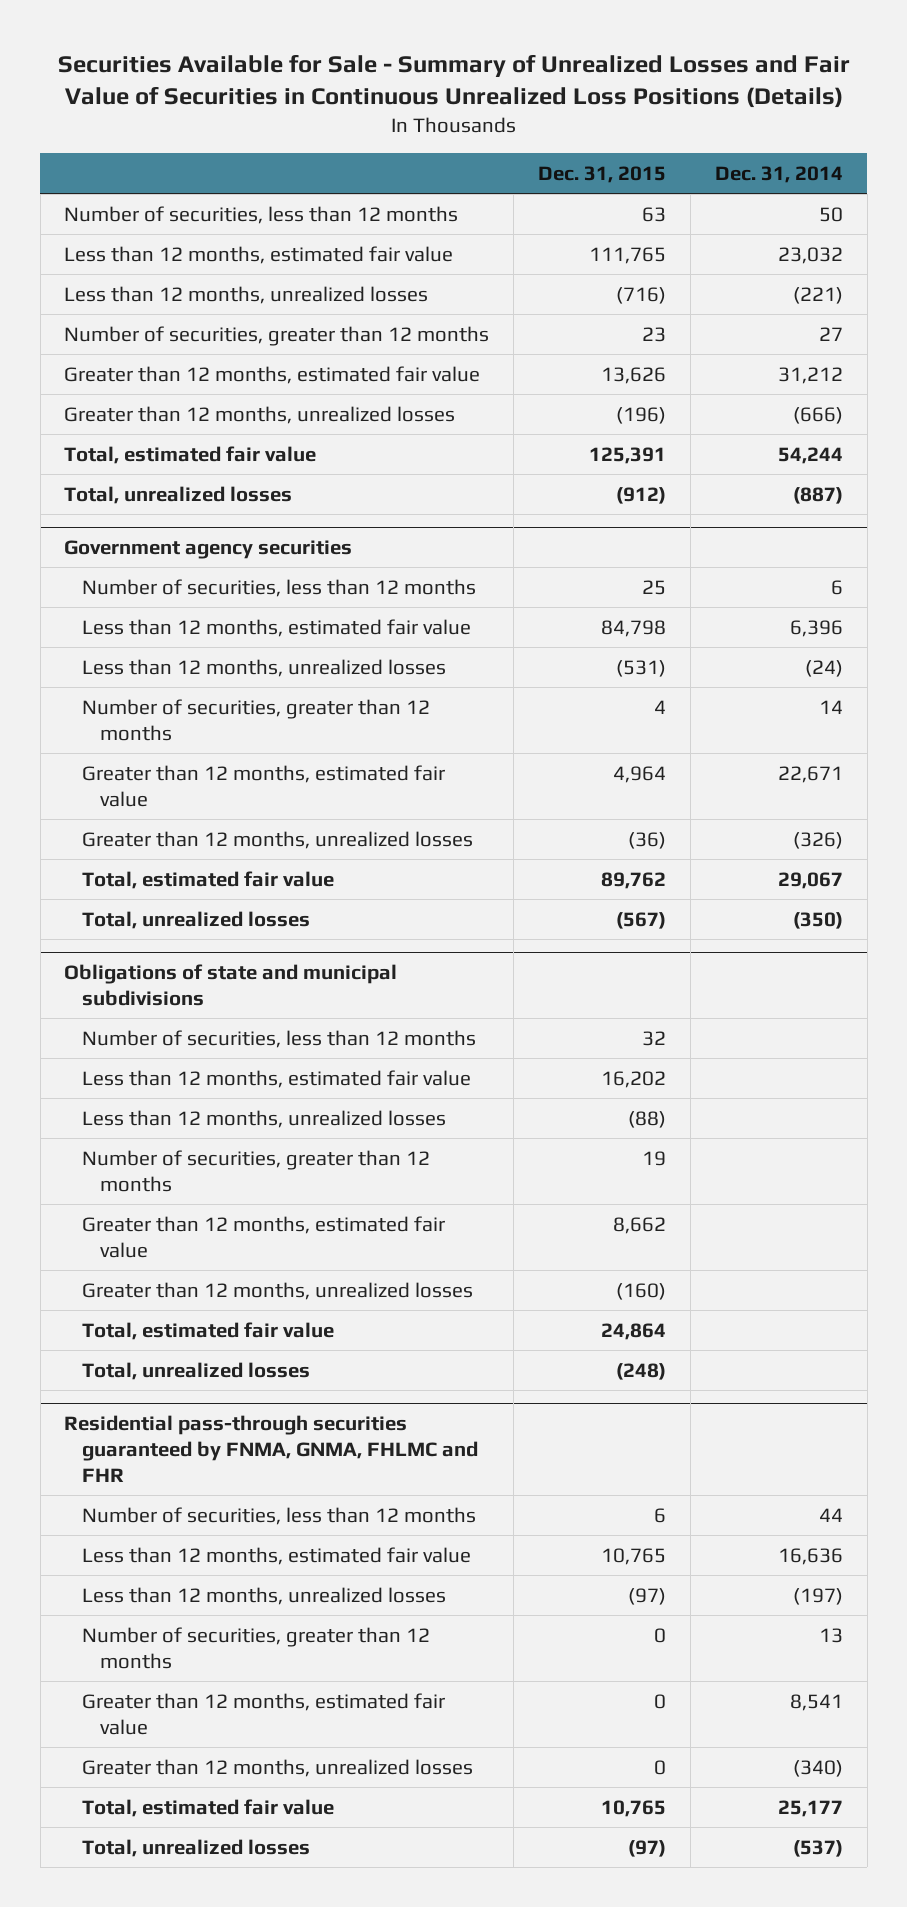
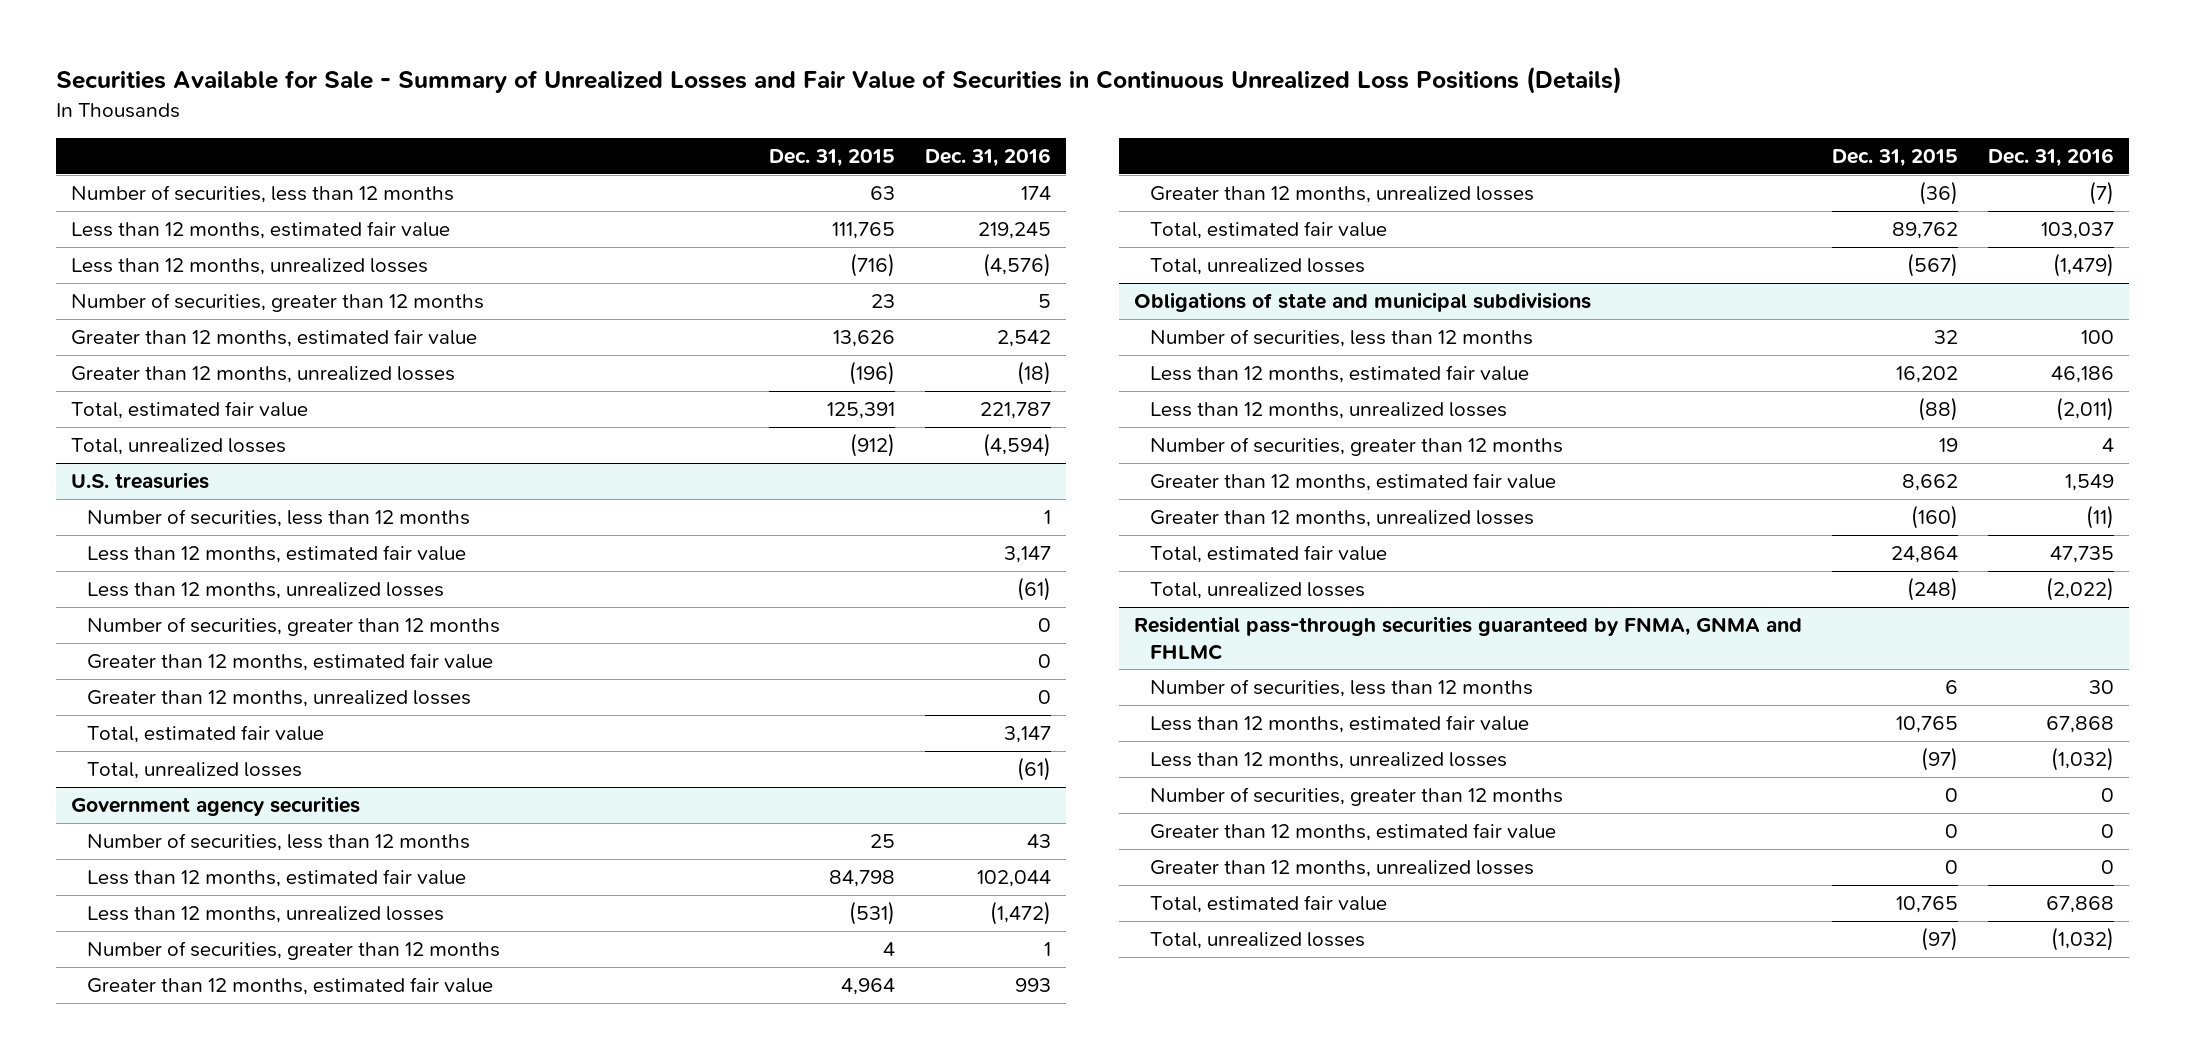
- | Dec. 31, 2015 | Dec. 31, 2014
+ | Dec. 31, 2015 | Dec. 31, 2016
+ U.S. treasuries
+ Number of securities, less than 12 months | | 1
+ Less than 12 months, estimated fair value | | 3,147
+ Less than 12 months, unrealized losses | | (61)
+ Number of securities, greater than 12 months | | 0
+ Greater than 12 months, estimated fair value | | 0
+ Greater than 12 months, unrealized losses | | 0
+ Total, estimated fair value | | 3,147
+ Total, unrealized losses | | (61)
- Residential pass-through securities guaranteed by FNMA, GNMA, FHLMC and FHR
+ Residential pass-through securities guaranteed by FNMA, GNMA and FHLMC

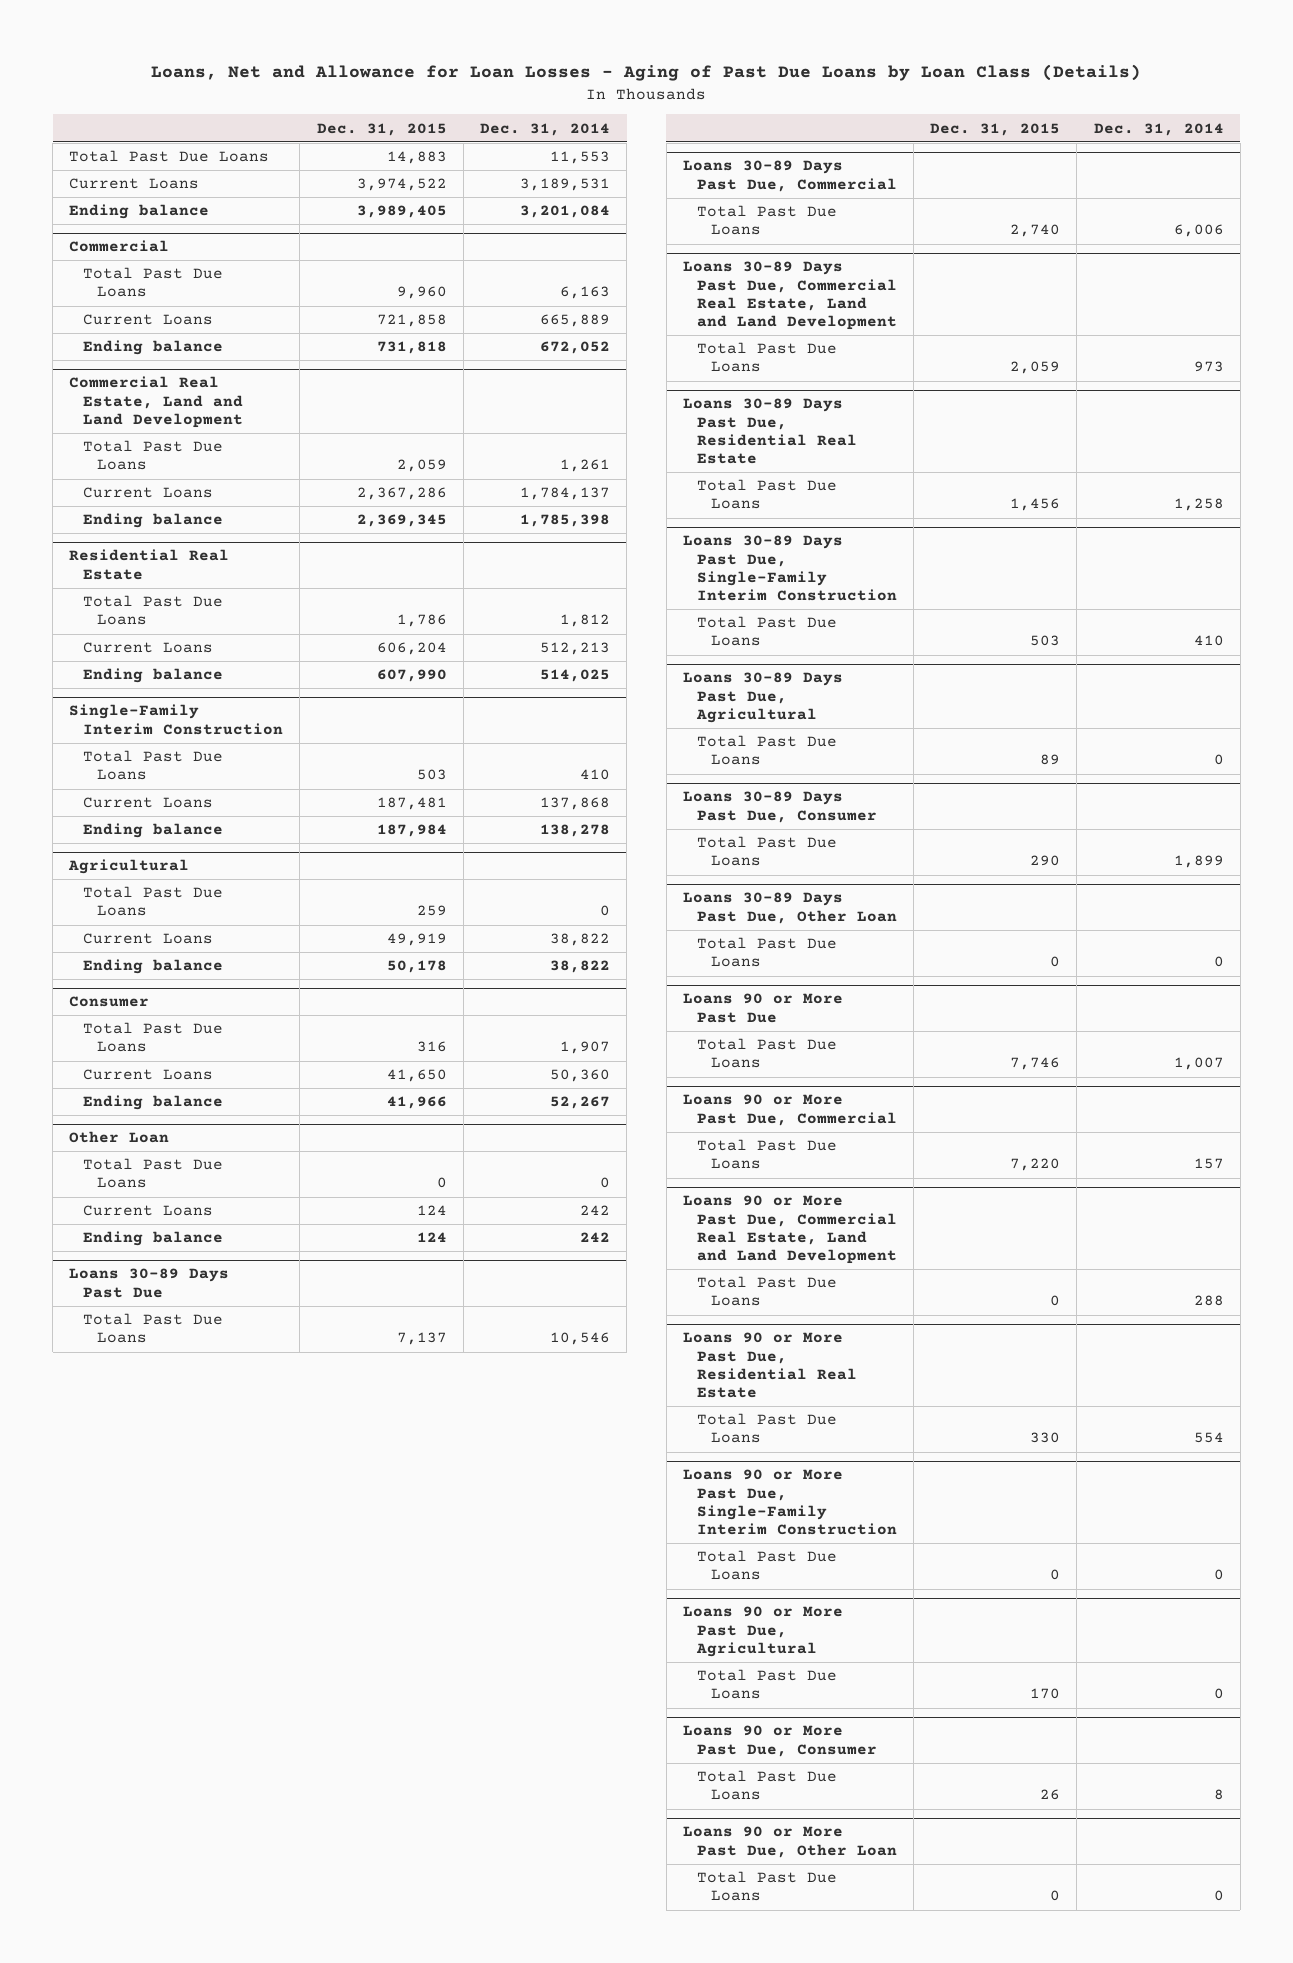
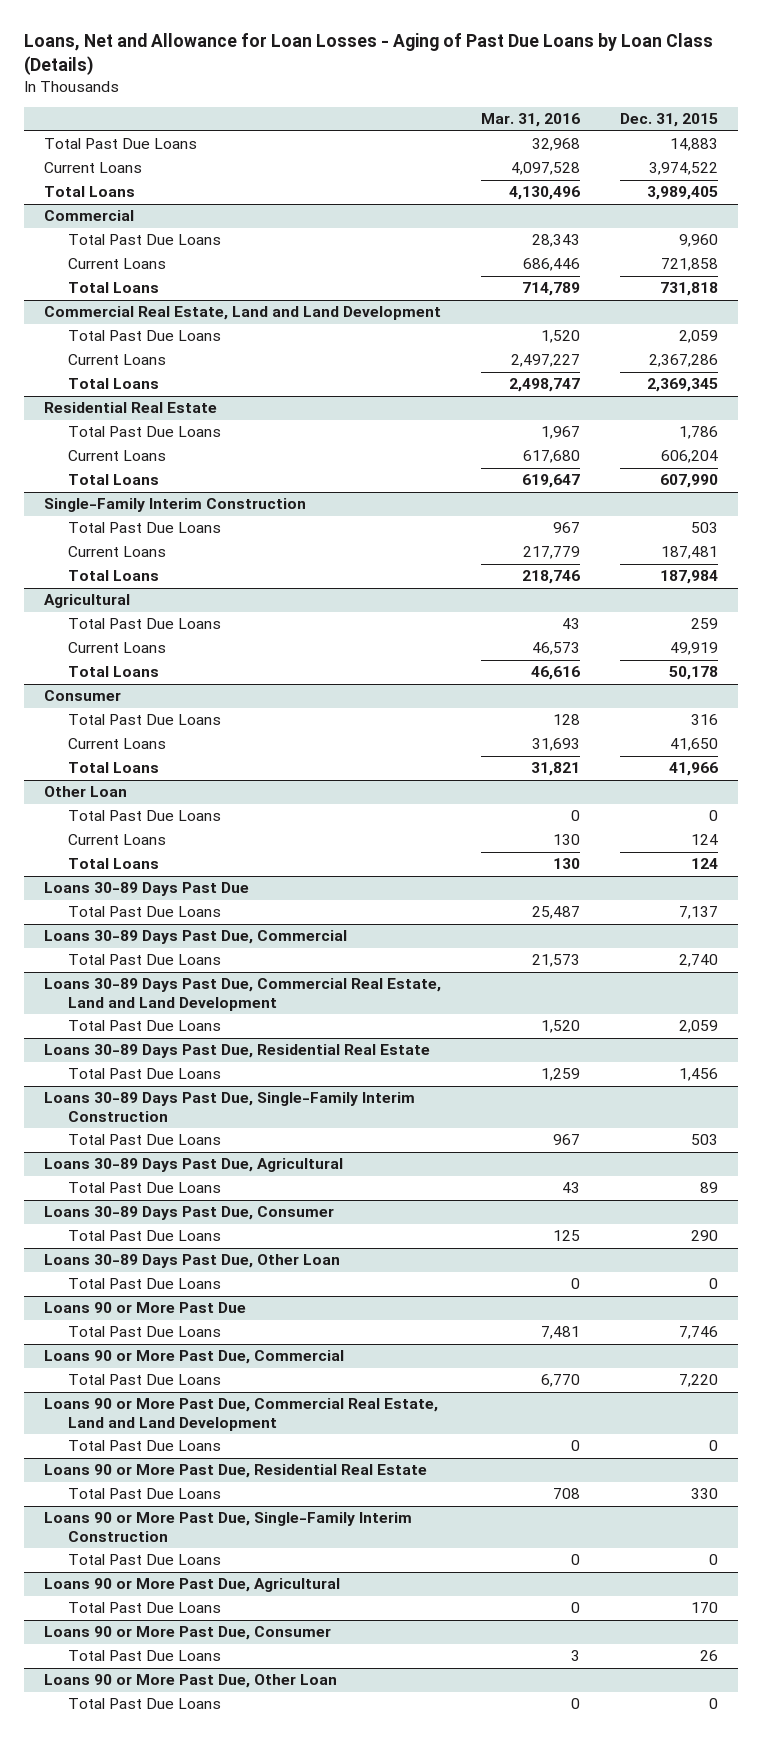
- | Dec. 31, 2015 | Dec. 31, 2014
+ | Mar. 31, 2016 | Dec. 31, 2015
- Ending balance | 3,989,405 | 3,201,084
+ Total Loans | 4,130,496 | 3,989,405
@ Commercial
- Ending balance | 731,818 | 672,052
+ Total Loans | 714,789 | 731,818
@ Commercial Real Estate, Land and Land Development
- Ending balance | 2,369,345 | 1,785,398
+ Total Loans | 2,498,747 | 2,369,345
@ Residential Real Estate
- Ending balance | 607,990 | 514,025
+ Total Loans | 619,647 | 607,990
@ Single-Family Interim Construction
- Ending balance | 187,984 | 138,278
+ Total Loans | 218,746 | 187,984
@ Agricultural
- Ending balance | 50,178 | 38,822
+ Total Loans | 46,616 | 50,178
@ Consumer
- Ending balance | 41,966 | 52,267
+ Total Loans | 31,821 | 41,966
@ Other Loan
- Ending balance | 124 | 242
+ Total Loans | 130 | 124

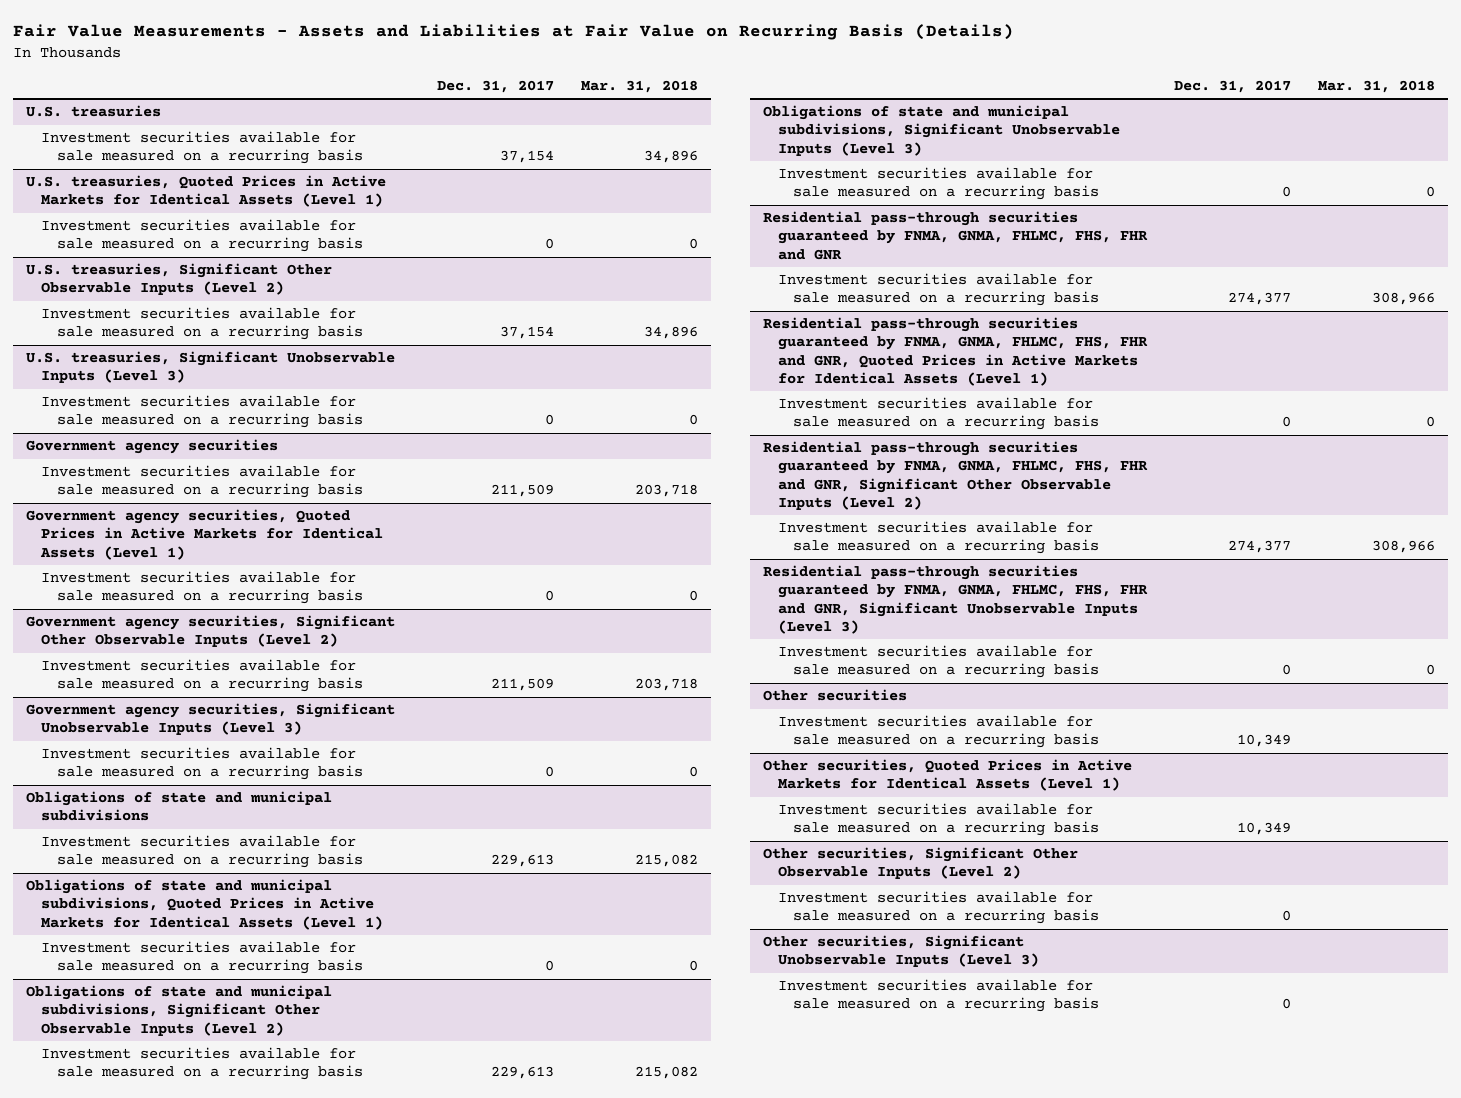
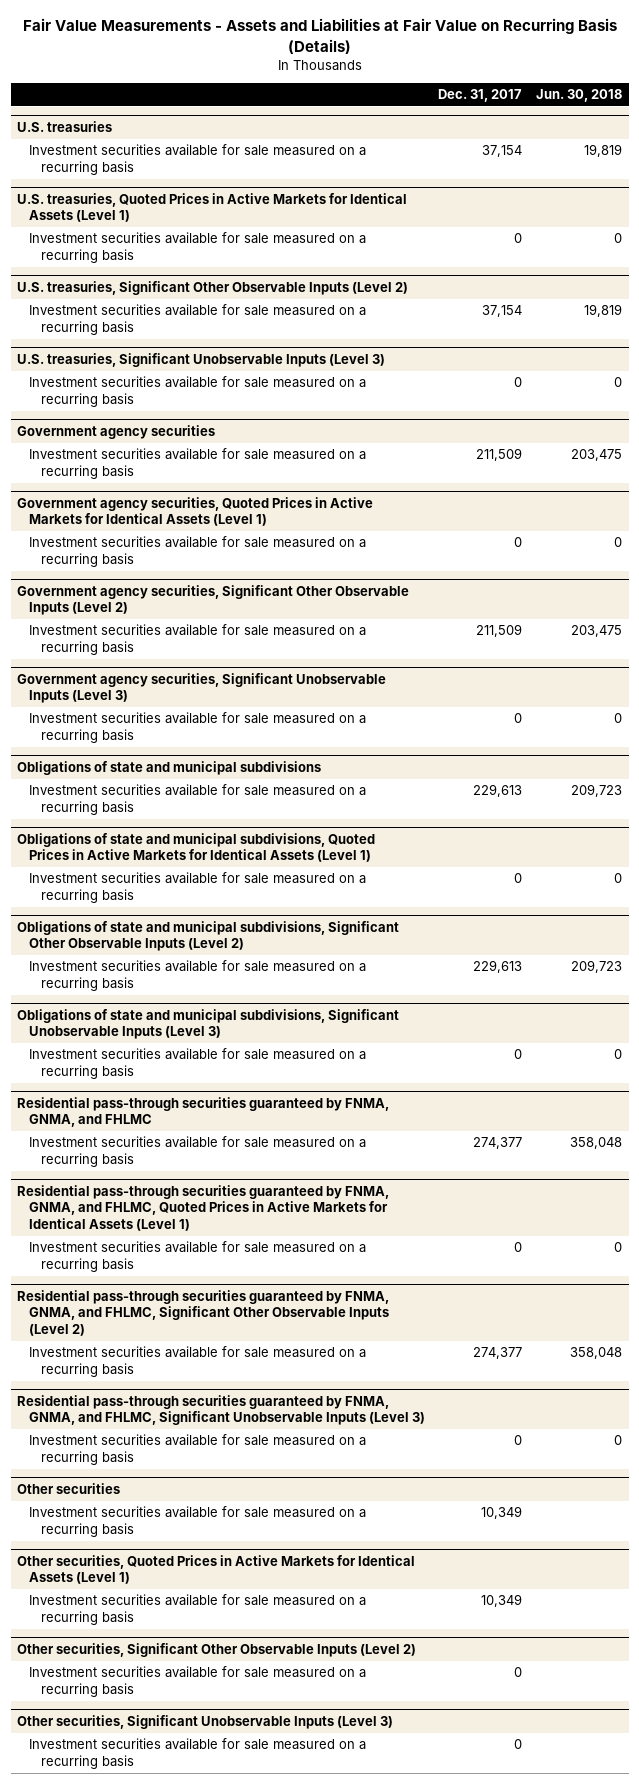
- | Dec. 31, 2017 | Mar. 31, 2018
+ | Dec. 31, 2017 | Jun. 30, 2018
- Residential pass-through securities guaranteed by FNMA, GNMA, FHLMC, FHS, FHR and GNR
+ Residential pass-through securities guaranteed by FNMA, GNMA, and FHLMC
- Residential pass-through securities guaranteed by FNMA, GNMA, FHLMC, FHS, FHR and GNR, Quoted Prices in Active Markets for Identical Assets (Level 1)
+ Residential pass-through securities guaranteed by FNMA, GNMA, and FHLMC, Quoted Prices in Active Markets for Identical Assets (Level 1)
- Residential pass-through securities guaranteed by FNMA, GNMA, FHLMC, FHS, FHR and GNR, Significant Other Observable Inputs (Level 2)
+ Residential pass-through securities guaranteed by FNMA, GNMA, and FHLMC, Significant Other Observable Inputs (Level 2)
- Residential pass-through securities guaranteed by FNMA, GNMA, FHLMC, FHS, FHR and GNR, Significant Unobservable Inputs (Level 3)
+ Residential pass-through securities guaranteed by FNMA, GNMA, and FHLMC, Significant Unobservable Inputs (Level 3)

